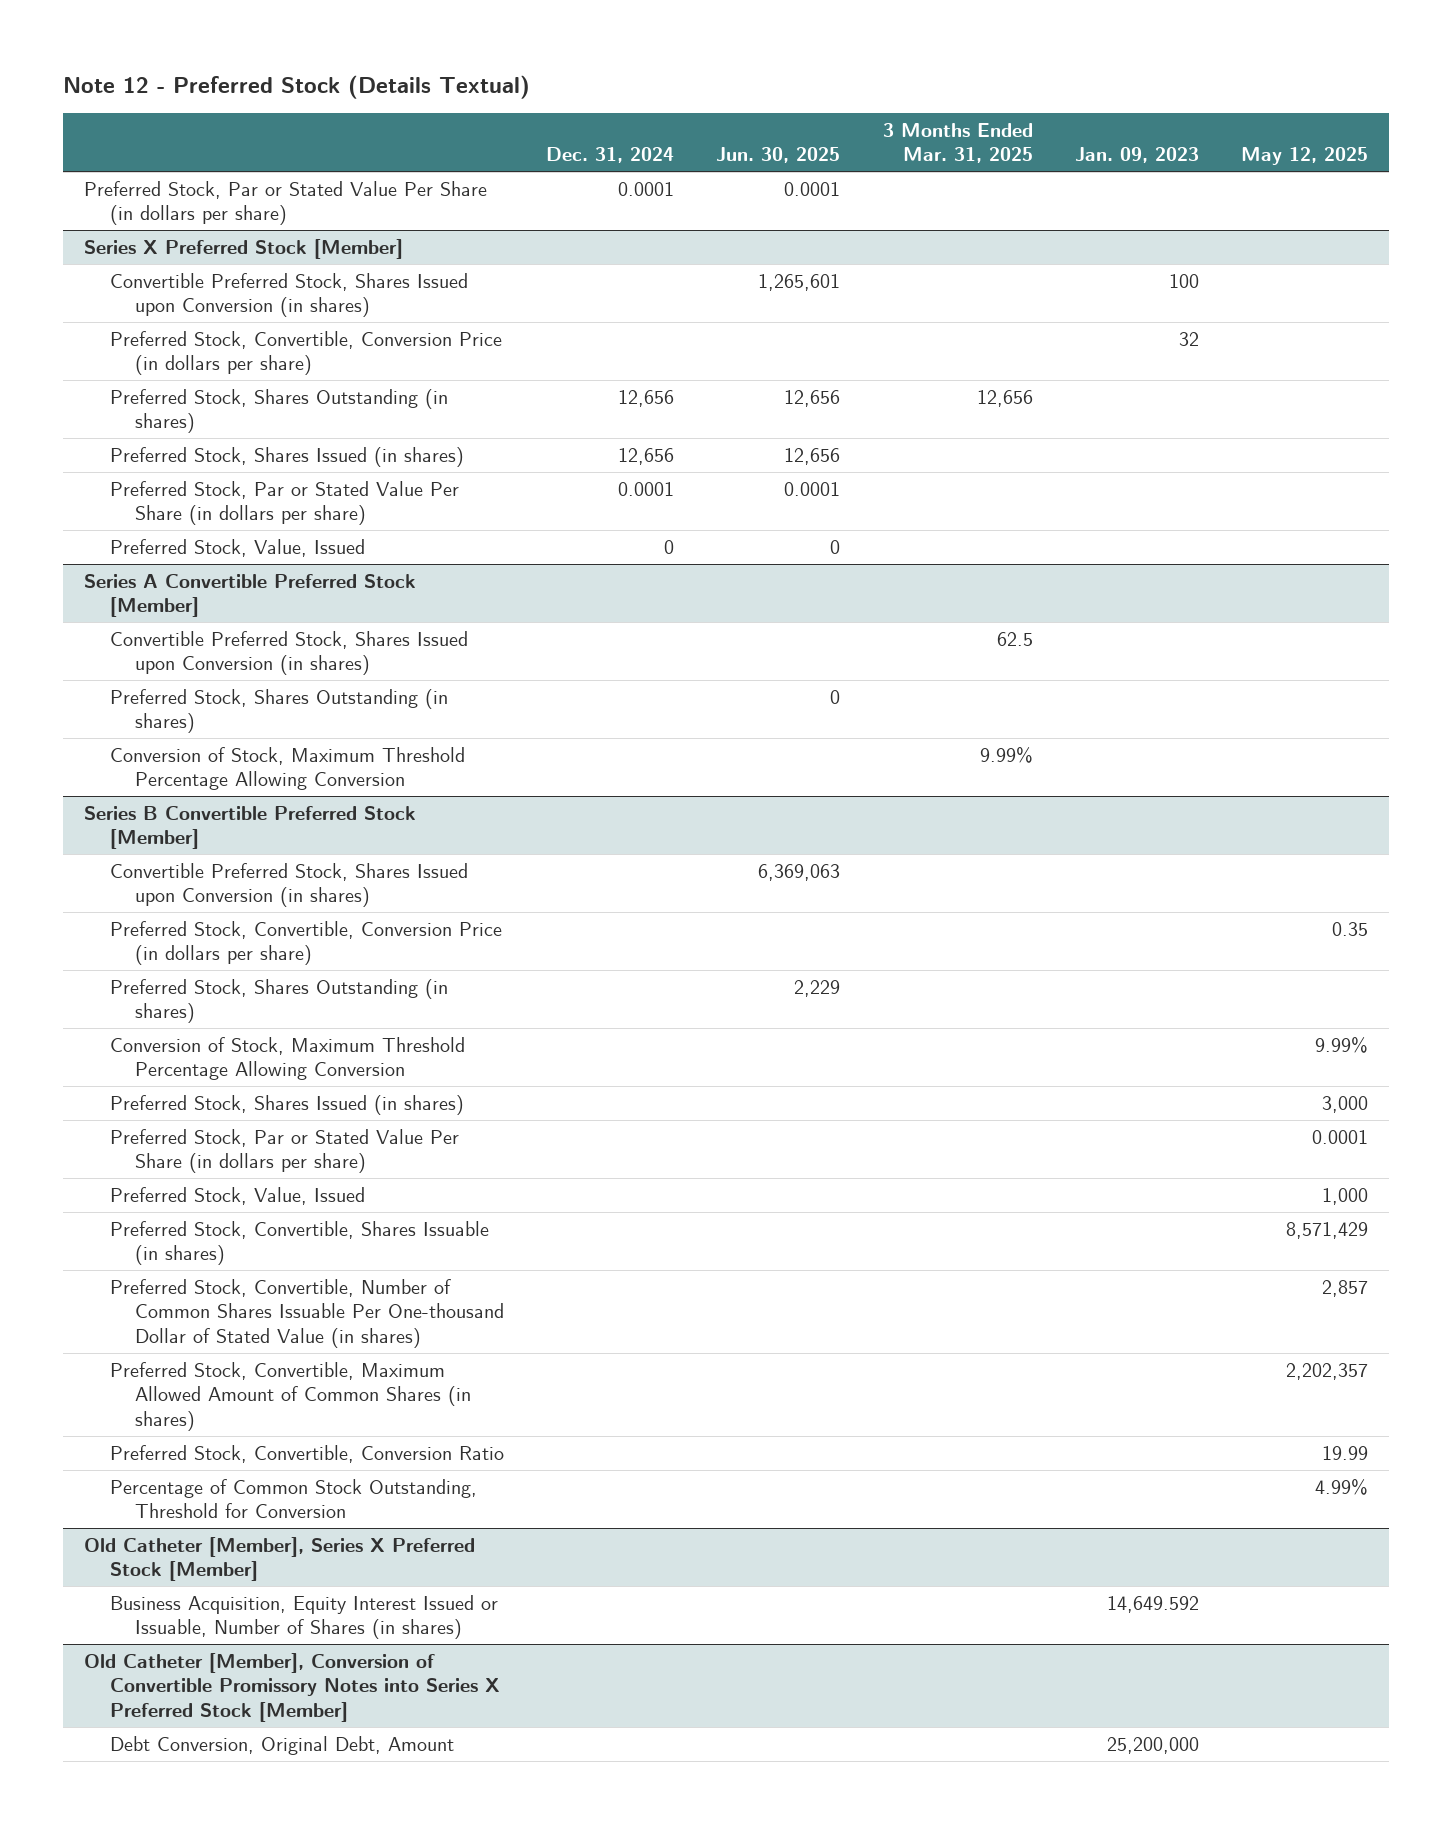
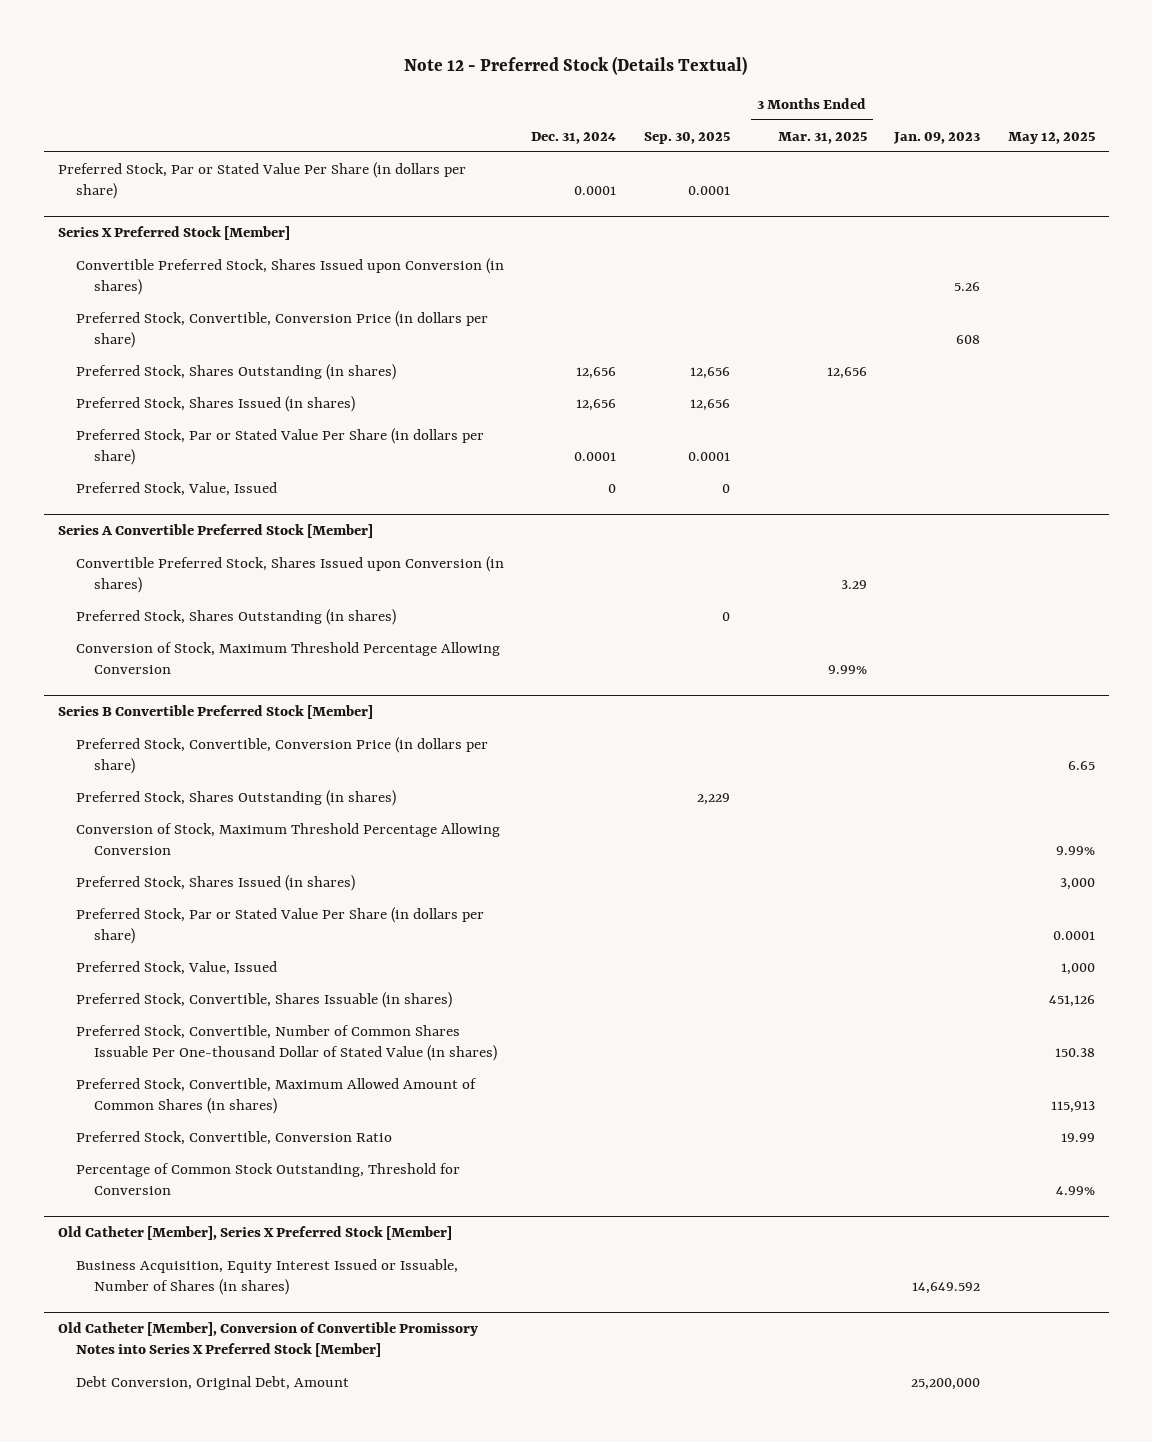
- | Dec. 31, 2024 | Jun. 30, 2025 | 3 Months Ended Mar. 31, 2025 | Jan. 09, 2023 | May 12, 2025
+ | Dec. 31, 2024 | Sep. 30, 2025 | 3 Months Ended Mar. 31, 2025 | Jan. 09, 2023 | May 12, 2025
@ Series X Preferred Stock [Member]
- Convertible Preferred Stock, Shares Issued upon Conversion (in shares) | | 1,265,601 | | 100 |
- Preferred Stock, Convertible, Conversion Price (in dollars per share) | | | | 32 |
+ Convertible Preferred Stock, Shares Issued upon Conversion (in shares) | | | | 5.26 |
+ Preferred Stock, Convertible, Conversion Price (in dollars per share) | | | | 608 |
@ Series A Convertible Preferred Stock [Member]
- Convertible Preferred Stock, Shares Issued upon Conversion (in shares) | | | 62.5 | |
+ Convertible Preferred Stock, Shares Issued upon Conversion (in shares) | | | 3.29 | |
@ Series B Convertible Preferred Stock [Member]
- Convertible Preferred Stock, Shares Issued upon Conversion (in shares) | | 6,369,063 | | |
- Preferred Stock, Convertible, Conversion Price (in dollars per share) | | | | | 0.35
+ Preferred Stock, Convertible, Conversion Price (in dollars per share) | | | | | 6.65
- Preferred Stock, Convertible, Shares Issuable (in shares) | | | | | 8,571,429
- Preferred Stock, Convertible, Number of Common Shares Issuable Per One-thousand Dollar of Stated Value (in shares) | | | | | 2,857
- Preferred Stock, Convertible, Maximum Allowed Amount of Common Shares (in shares) | | | | | 2,202,357
+ Preferred Stock, Convertible, Shares Issuable (in shares) | | | | | 451,126
+ Preferred Stock, Convertible, Number of Common Shares Issuable Per One-thousand Dollar of Stated Value (in shares) | | | | | 150.38
+ Preferred Stock, Convertible, Maximum Allowed Amount of Common Shares (in shares) | | | | | 115,913

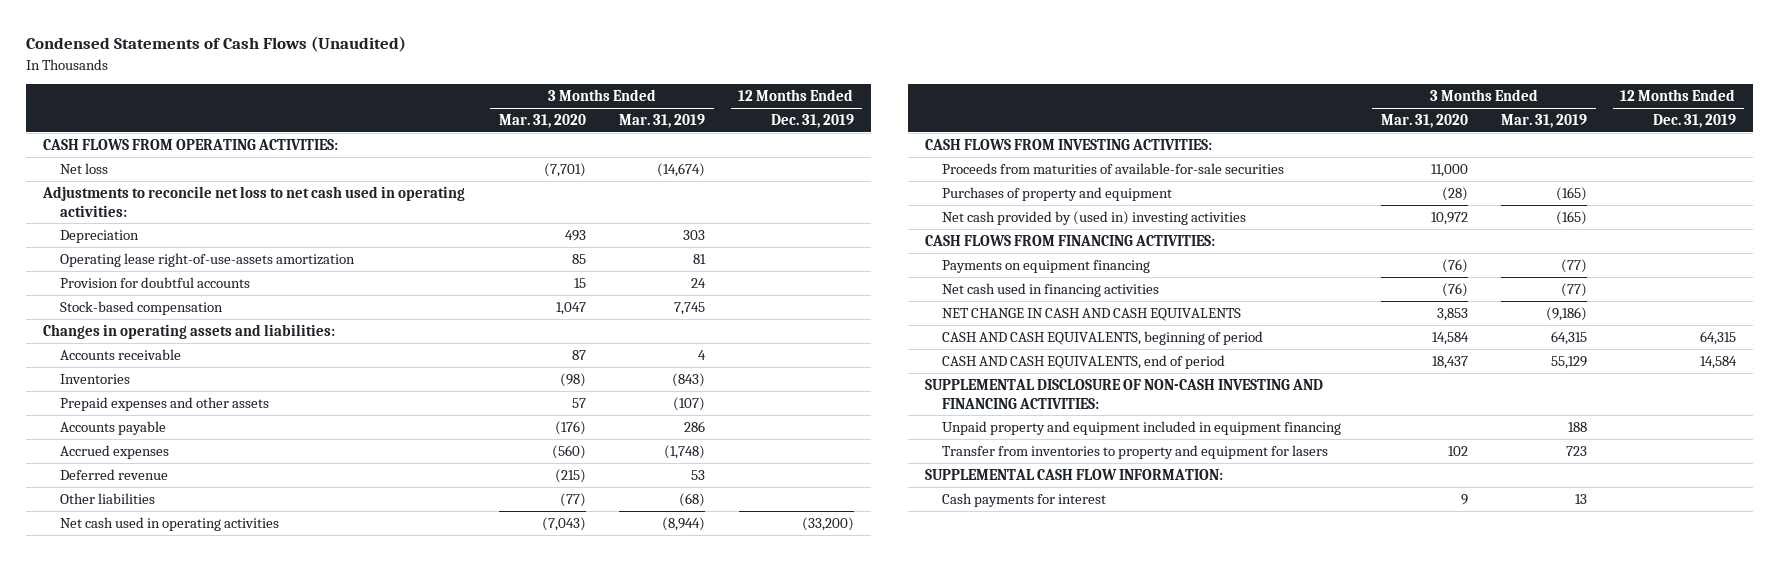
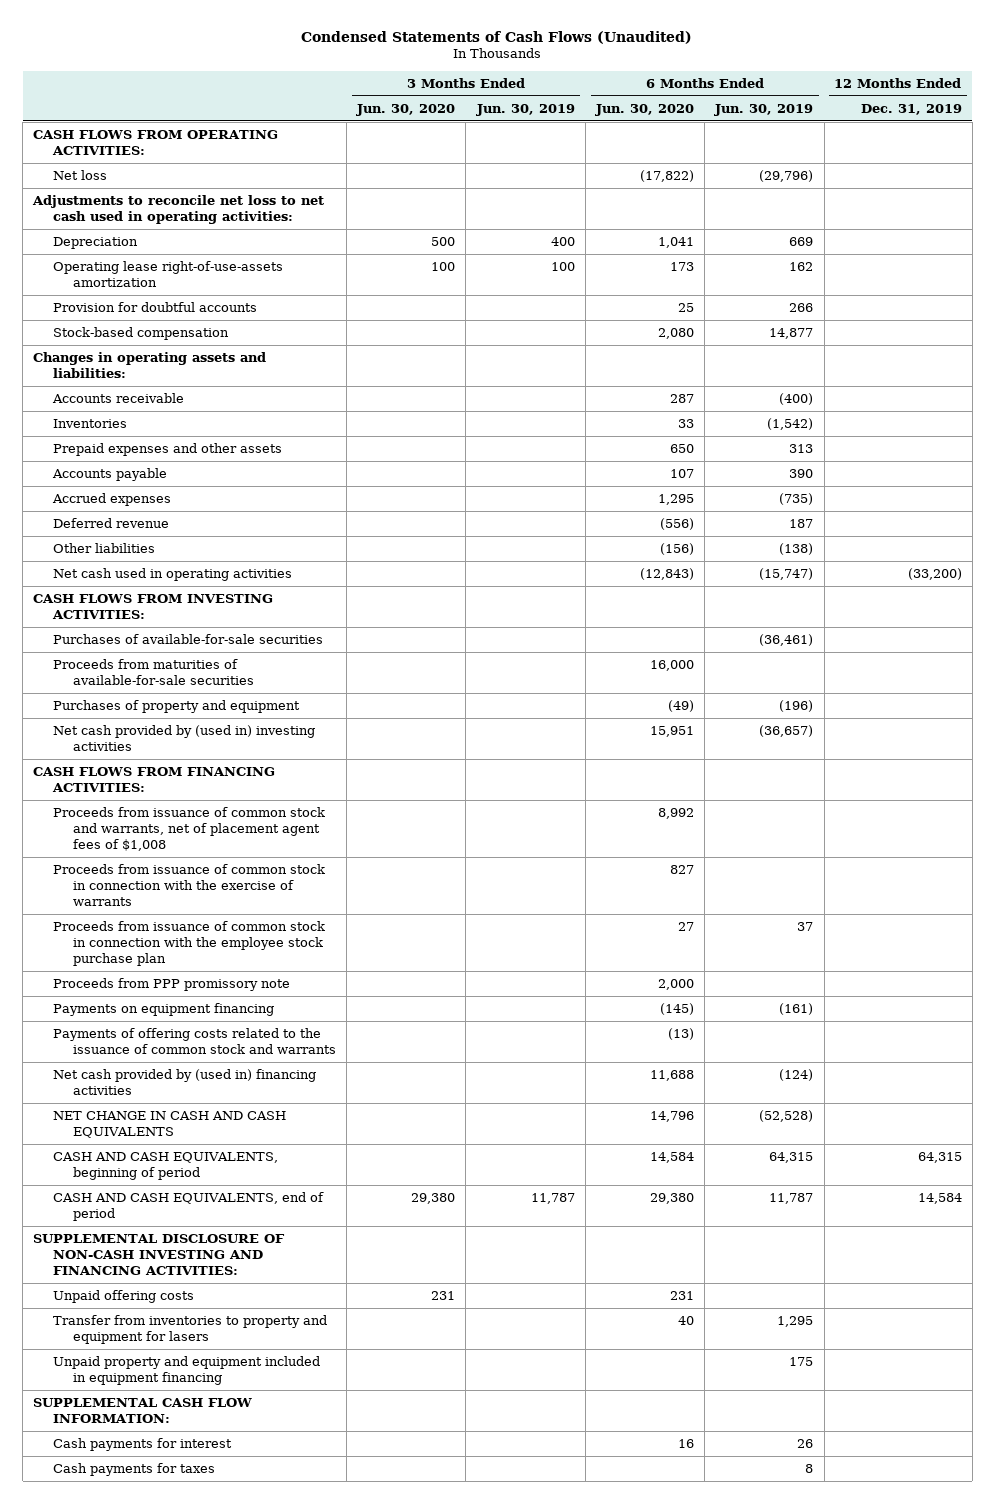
- | 3 Months Ended Mar. 31, 2020 | 3 Months Ended Mar. 31, 2019 | 12 Months Ended Dec. 31, 2019
+ | 3 Months Ended Jun. 30, 2020 | 3 Months Ended Jun. 30, 2019 | 6 Months Ended Jun. 30, 2020 | 6 Months Ended Jun. 30, 2019 | 12 Months Ended Dec. 31, 2019
+ Purchases of available-for-sale securities | | | | (36,461) |
+ Proceeds from issuance of common stock and warrants, net of placement agent fees of $1,008 | | | 8,992 | |
+ Proceeds from issuance of common stock in connection with the exercise of warrants | | | 827 | |
+ Proceeds from issuance of common stock in connection with the employee stock purchase plan | | | 27 | 37 |
+ Proceeds from PPP promissory note | | | 2,000 | |
- Net cash used in financing activities | (76) | (77) |
+ Payments of offering costs related to the issuance of common stock and warrants | | | (13) | |
+ Net cash provided by (used in) financing activities | | | 11,688 | (124) |
+ Unpaid offering costs | 231 | | 231 | |
moved down: Unpaid property and equipment included in equipment financing | | | | 175 |
+ Cash payments for taxes | | | | 8 |

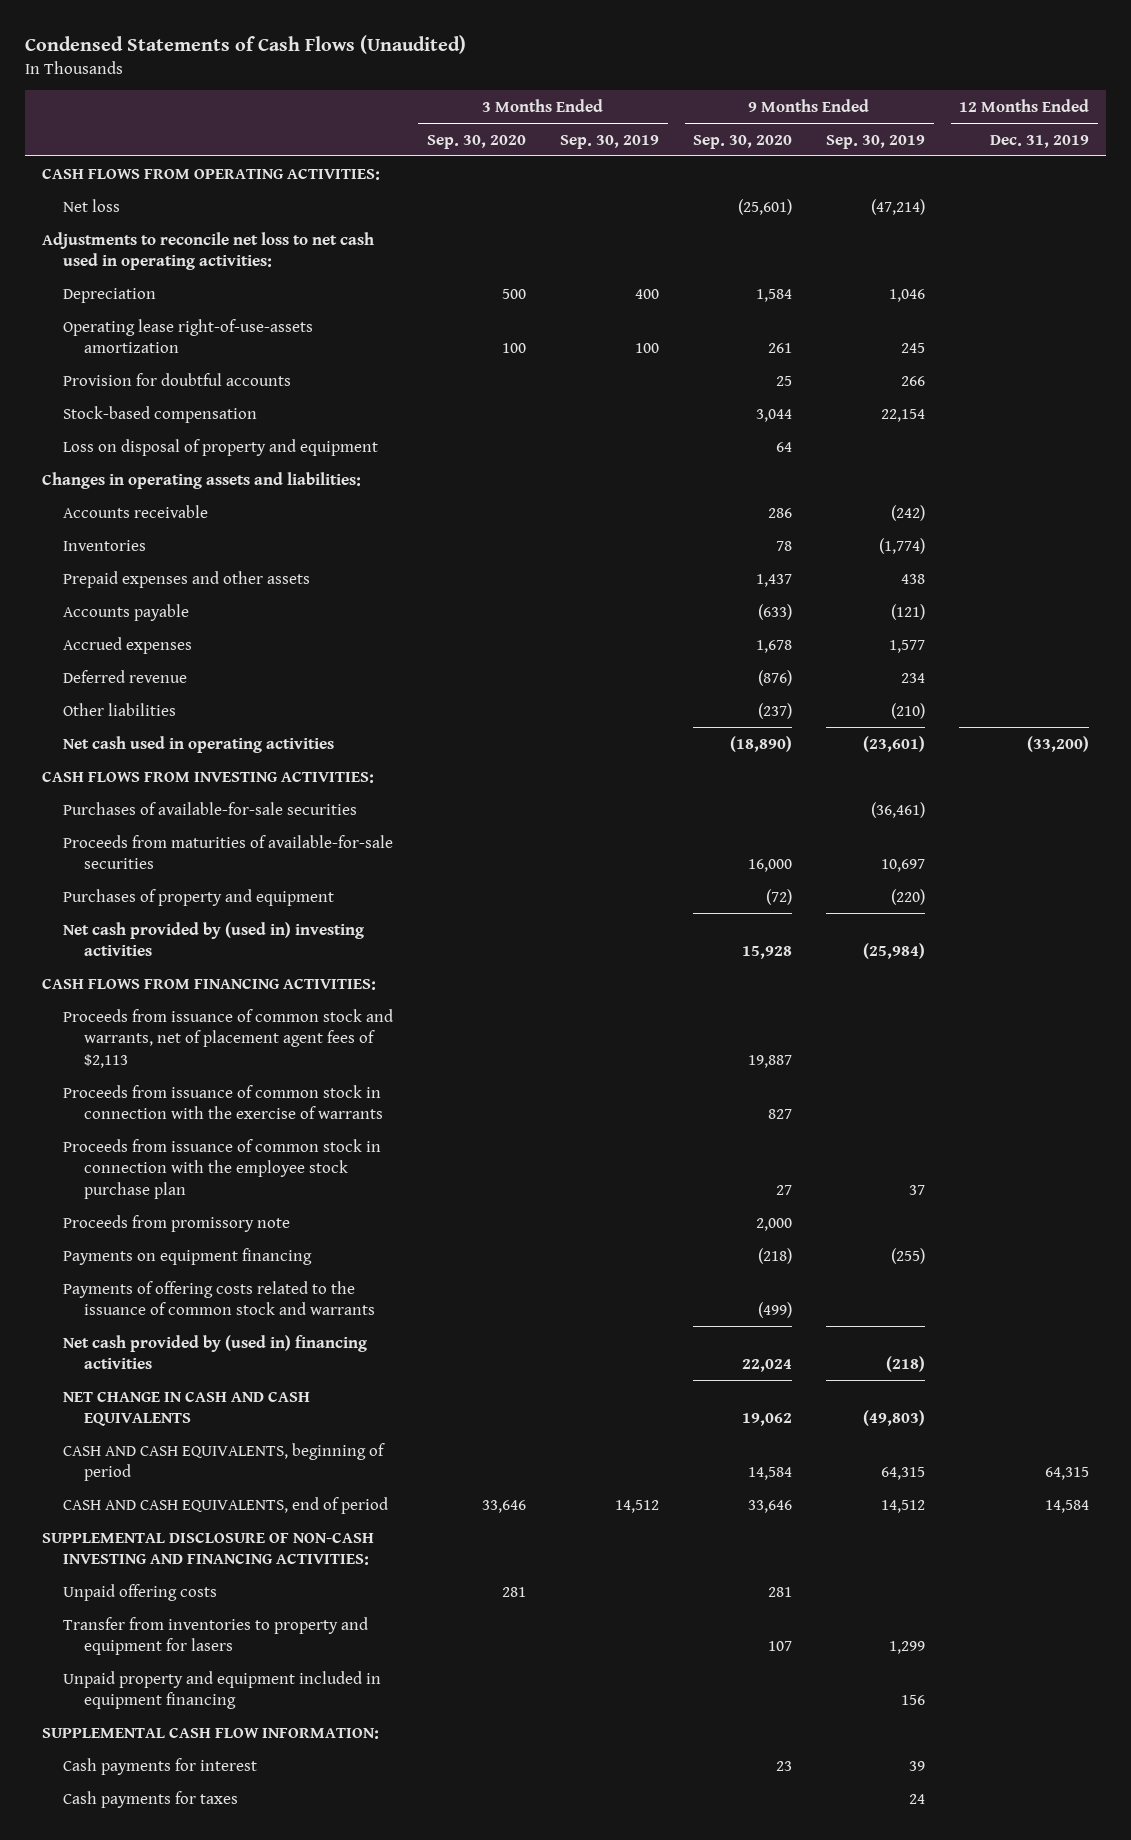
- | 3 Months Ended Jun. 30, 2020 | 3 Months Ended Jun. 30, 2019 | 6 Months Ended Jun. 30, 2020 | 6 Months Ended Jun. 30, 2019 | 12 Months Ended Dec. 31, 2019
+ | 3 Months Ended Sep. 30, 2020 | 3 Months Ended Sep. 30, 2019 | 9 Months Ended Sep. 30, 2020 | 9 Months Ended Sep. 30, 2019 | 12 Months Ended Dec. 31, 2019
+ Loss on disposal of property and equipment | | | 64 | |
- Proceeds from issuance of common stock and warrants, net of placement agent fees of $1,008 | | | 8,992 | |
+ Proceeds from issuance of common stock and warrants, net of placement agent fees of $2,113 | | | 19,887 | |
- Proceeds from PPP promissory note | | | 2,000 | |
+ Proceeds from promissory note | | | 2,000 | |

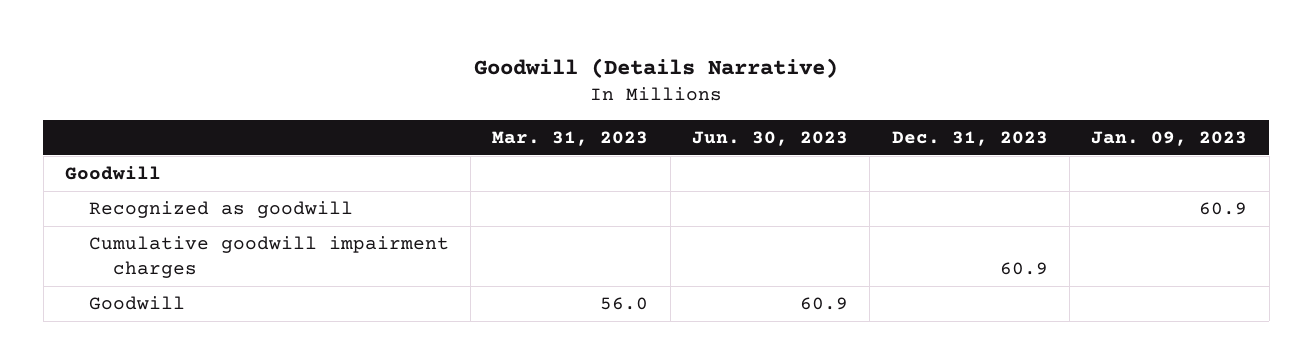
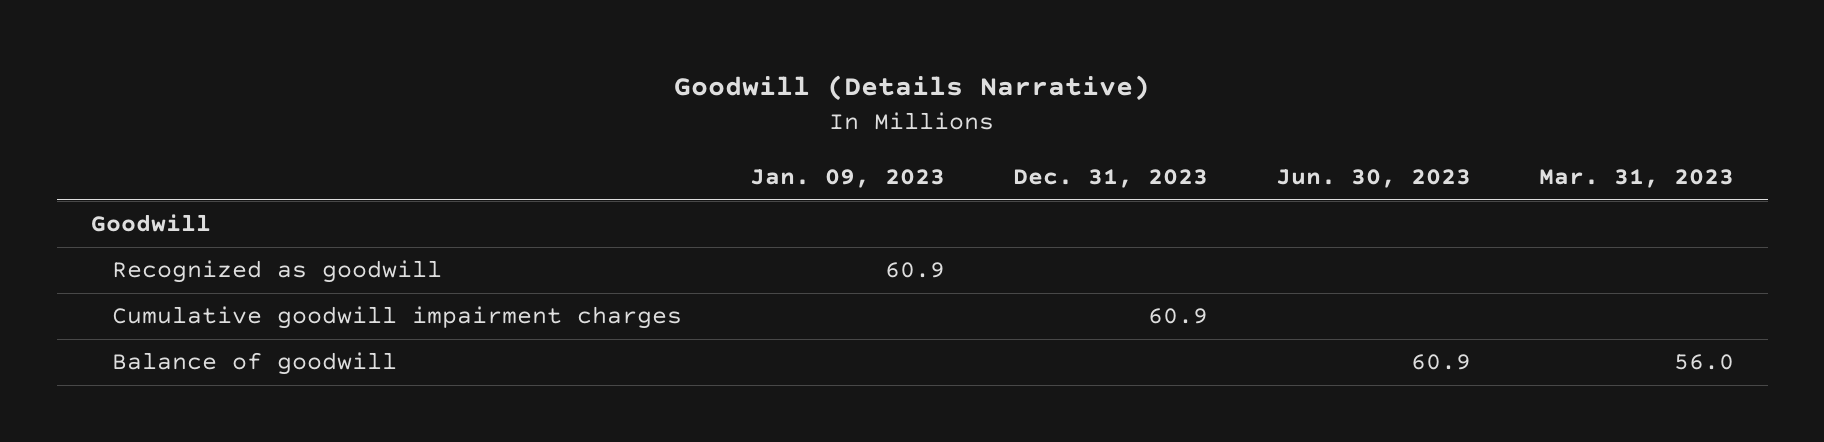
- | Mar. 31, 2023 | Jun. 30, 2023 | Dec. 31, 2023 | Jan. 09, 2023
+ | Jan. 09, 2023 | Dec. 31, 2023 | Jun. 30, 2023 | Mar. 31, 2023
- Goodwill | 56.0 | 60.9 | |
+ Balance of goodwill | | | 60.9 | 56.0

